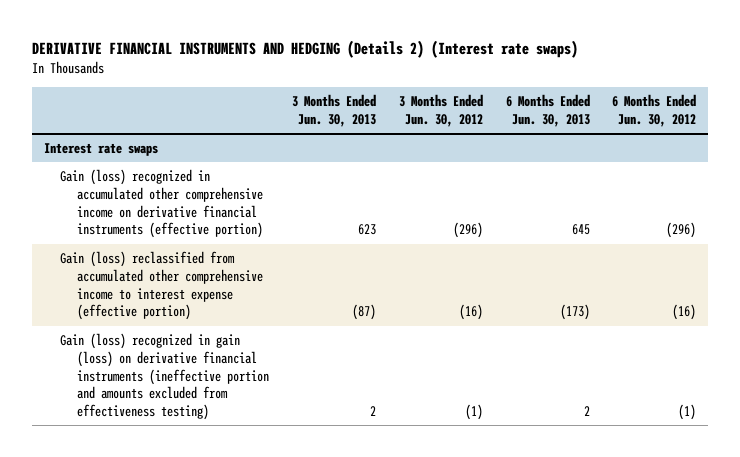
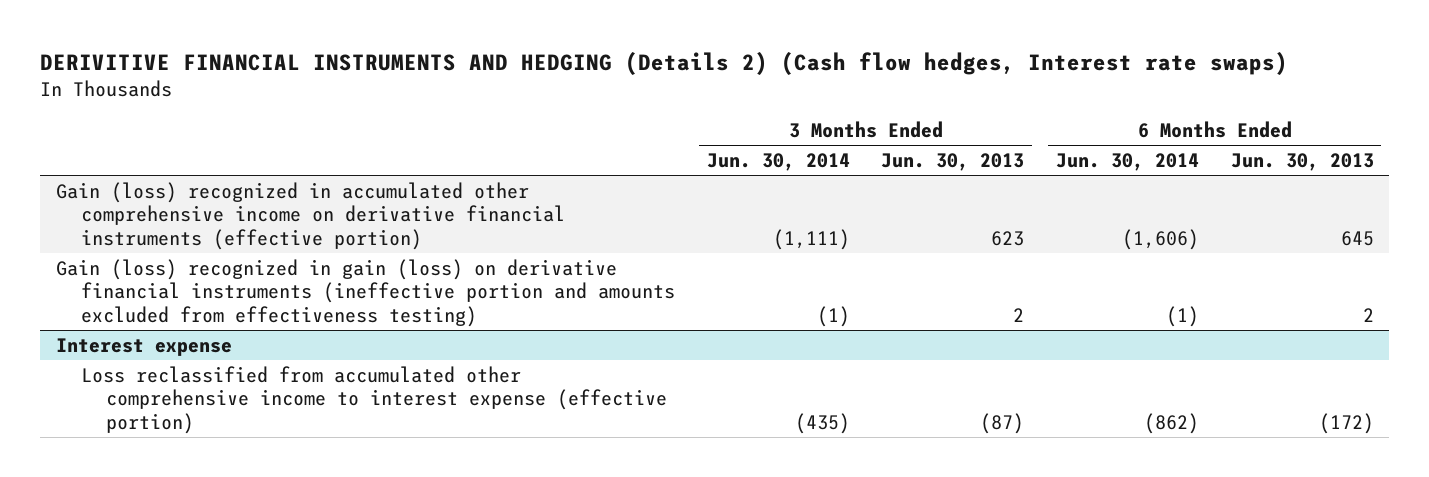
- DERIVATIVE FINANCIAL INSTRUMENTS AND HEDGING (Details 2) (Interest rate swaps)
+ DERIVITIVE FINANCIAL INSTRUMENTS AND HEDGING (Details 2) (Cash flow hedges, Interest rate swaps)
- | 3 Months Ended Jun. 30, 2013 | 3 Months Ended Jun. 30, 2012 | 6 Months Ended Jun. 30, 2013 | 6 Months Ended Jun. 30, 2012
+ | 3 Months Ended Jun. 30, 2014 | 3 Months Ended Jun. 30, 2013 | 6 Months Ended Jun. 30, 2014 | 6 Months Ended Jun. 30, 2013
- Interest rate swaps
- Gain (loss) reclassified from accumulated other comprehensive income to interest expense (effective portion) | (87) | (16) | (173) | (16)
+ Interest expense
+ Loss reclassified from accumulated other comprehensive income to interest expense (effective portion) | (435) | (87) | (862) | (172)

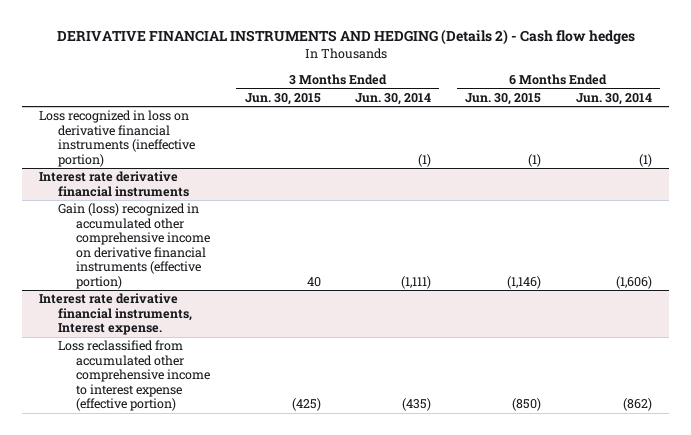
- DERIVITIVE FINANCIAL INSTRUMENTS AND HEDGING (Details 2) (Cash flow hedges, Interest rate swaps)
+ DERIVATIVE FINANCIAL INSTRUMENTS AND HEDGING (Details 2) - Cash flow hedges
- | 3 Months Ended Jun. 30, 2014 | 3 Months Ended Jun. 30, 2013 | 6 Months Ended Jun. 30, 2014 | 6 Months Ended Jun. 30, 2013
+ | 3 Months Ended Jun. 30, 2015 | 3 Months Ended Jun. 30, 2014 | 6 Months Ended Jun. 30, 2015 | 6 Months Ended Jun. 30, 2014
+ Loss recognized in loss on derivative financial instruments (ineffective portion) | | (1) | (1) | (1)
+ Interest rate derivative financial instruments
- Gain (loss) recognized in gain (loss) on derivative financial instruments (ineffective portion and amounts excluded from effectiveness testing) | (1) | 2 | (1) | 2
- Interest expense
+ Interest rate derivative financial instruments, Interest expense.

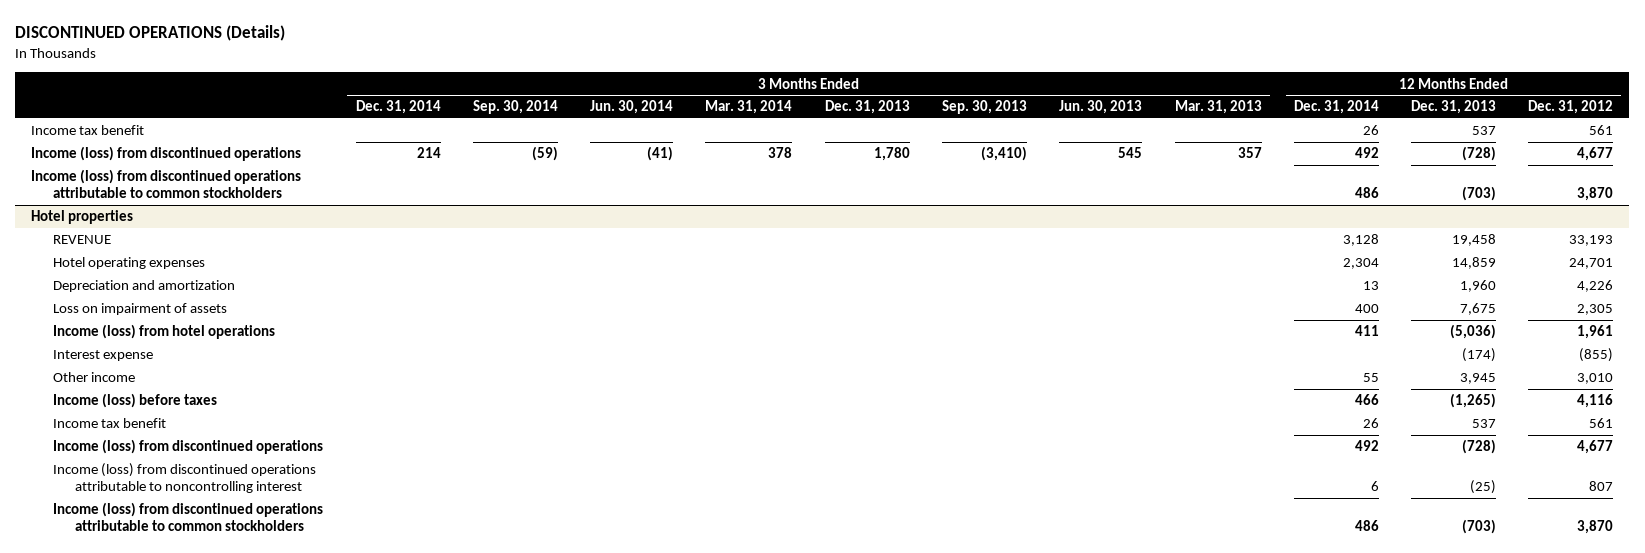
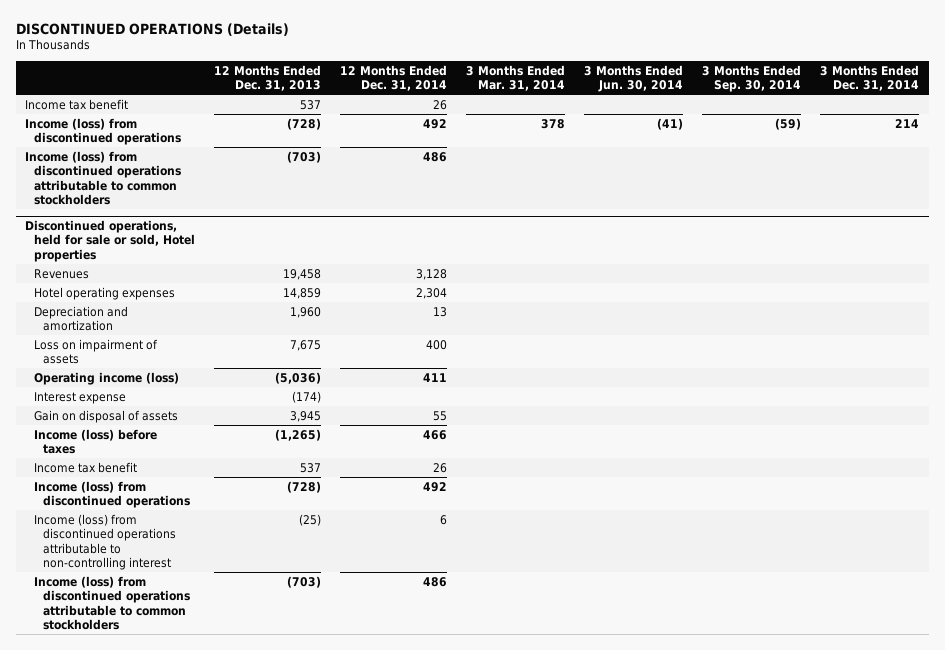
- | 3 Months Ended Dec. 31, 2014 | 3 Months Ended Sep. 30, 2014 | 3 Months Ended Jun. 30, 2014 | 3 Months Ended Mar. 31, 2014 | 3 Months Ended Dec. 31, 2013 | 3 Months Ended Sep. 30, 2013 | 3 Months Ended Jun. 30, 2013 | 3 Months Ended Mar. 31, 2013 | 12 Months Ended Dec. 31, 2014 | 12 Months Ended Dec. 31, 2013 | 12 Months Ended Dec. 31, 2012
+ | 12 Months Ended Dec. 31, 2013 | 12 Months Ended Dec. 31, 2014 | 3 Months Ended Mar. 31, 2014 | 3 Months Ended Jun. 30, 2014 | 3 Months Ended Sep. 30, 2014 | 3 Months Ended Dec. 31, 2014
- Hotel properties
- REVENUE | | | | | | | | | 3,128 | 19,458 | 33,193
+ Discontinued operations, held for sale or sold, Hotel properties
+ Revenues | 19,458 | 3,128 | | | |
- Income (loss) from hotel operations | | | | | | | | | 411 | (5,036) | 1,961
+ Operating income (loss) | (5,036) | 411 | | | |
- Other income | | | | | | | | | 55 | 3,945 | 3,010
+ Gain on disposal of assets | 3,945 | 55 | | | |
- Income (loss) from discontinued operations attributable to noncontrolling interest | | | | | | | | | 6 | (25) | 807
+ Income (loss) from discontinued operations attributable to non-controlling interest | (25) | 6 | | | |

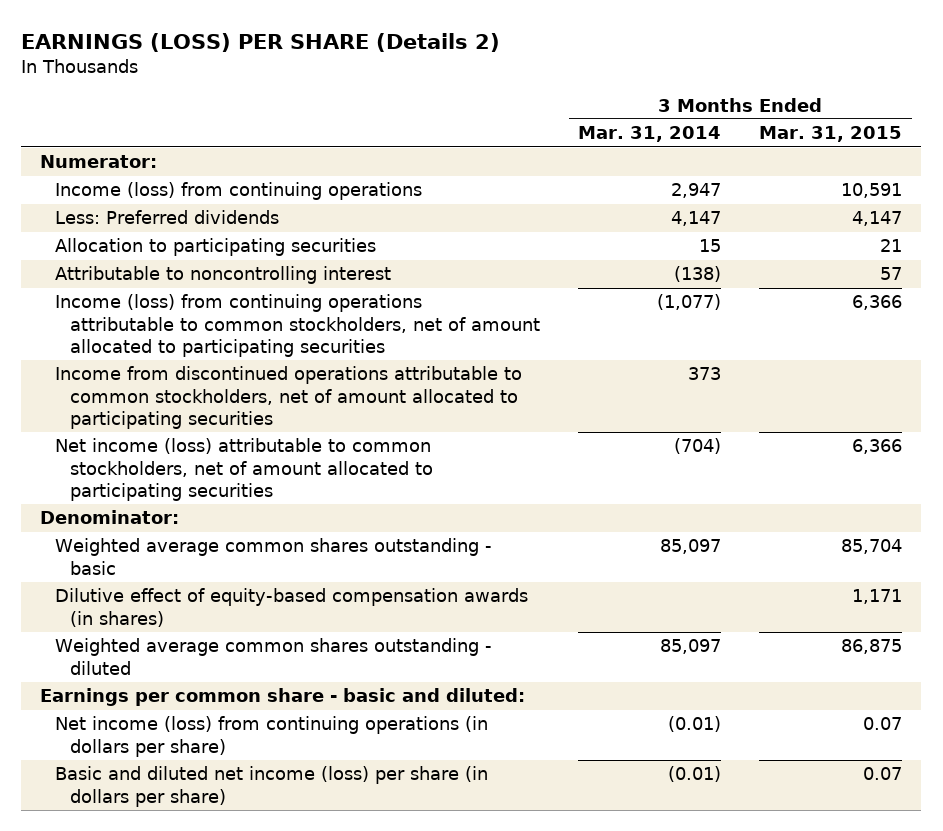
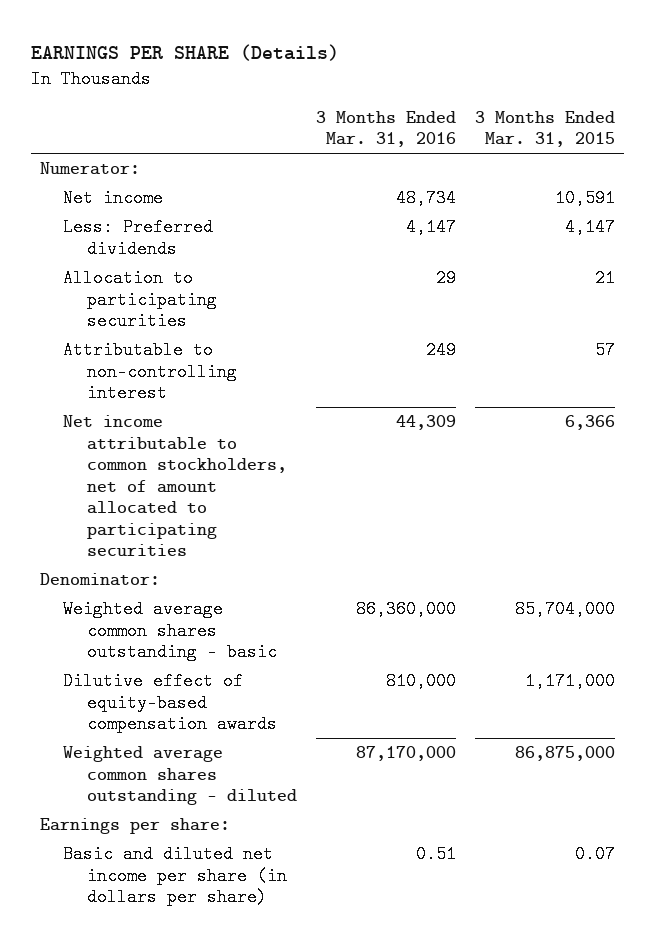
- EARNINGS (LOSS) PER SHARE (Details 2)
+ EARNINGS PER SHARE (Details)
- | 3 Months Ended Mar. 31, 2014 | 3 Months Ended Mar. 31, 2015
+ | 3 Months Ended Mar. 31, 2016 | 3 Months Ended Mar. 31, 2015
- Income (loss) from continuing operations | 2,947 | 10,591
+ Net income | 48,734 | 10,591
- Attributable to noncontrolling interest | (138) | 57
- Income (loss) from continuing operations attributable to common stockholders, net of amount allocated to participating securities | (1,077) | 6,366
- Income from discontinued operations attributable to common stockholders, net of amount allocated to participating securities | 373 |
- Net income (loss) attributable to common stockholders, net of amount allocated to participating securities | (704) | 6,366
+ Attributable to non-controlling interest | 249 | 57
+ Net income attributable to common stockholders, net of amount allocated to participating securities | 44,309 | 6,366
- Weighted average common shares outstanding - basic | 85,097 | 85,704
- Dilutive effect of equity-based compensation awards (in shares) | | 1,171
- Weighted average common shares outstanding - diluted | 85,097 | 86,875
- Earnings per common share - basic and diluted:
- Net income (loss) from continuing operations (in dollars per share) | (0.01) | 0.07
- Basic and diluted net income (loss) per share (in dollars per share) | (0.01) | 0.07
+ Weighted average common shares outstanding - basic | 86,360,000 | 85,704,000
+ Dilutive effect of equity-based compensation awards | 810,000 | 1,171,000
+ Weighted average common shares outstanding - diluted | 87,170,000 | 86,875,000
+ Earnings per share:
+ Basic and diluted net income per share (in dollars per share) | 0.51 | 0.07

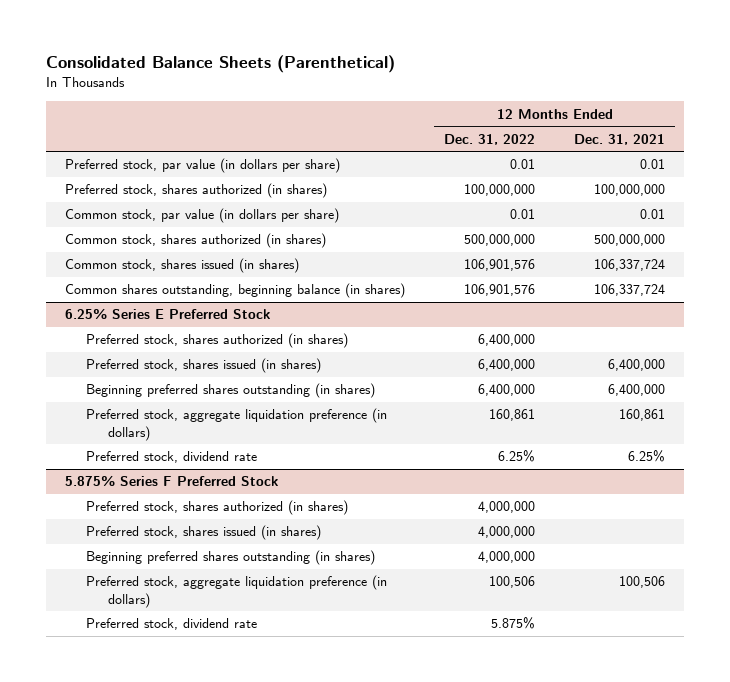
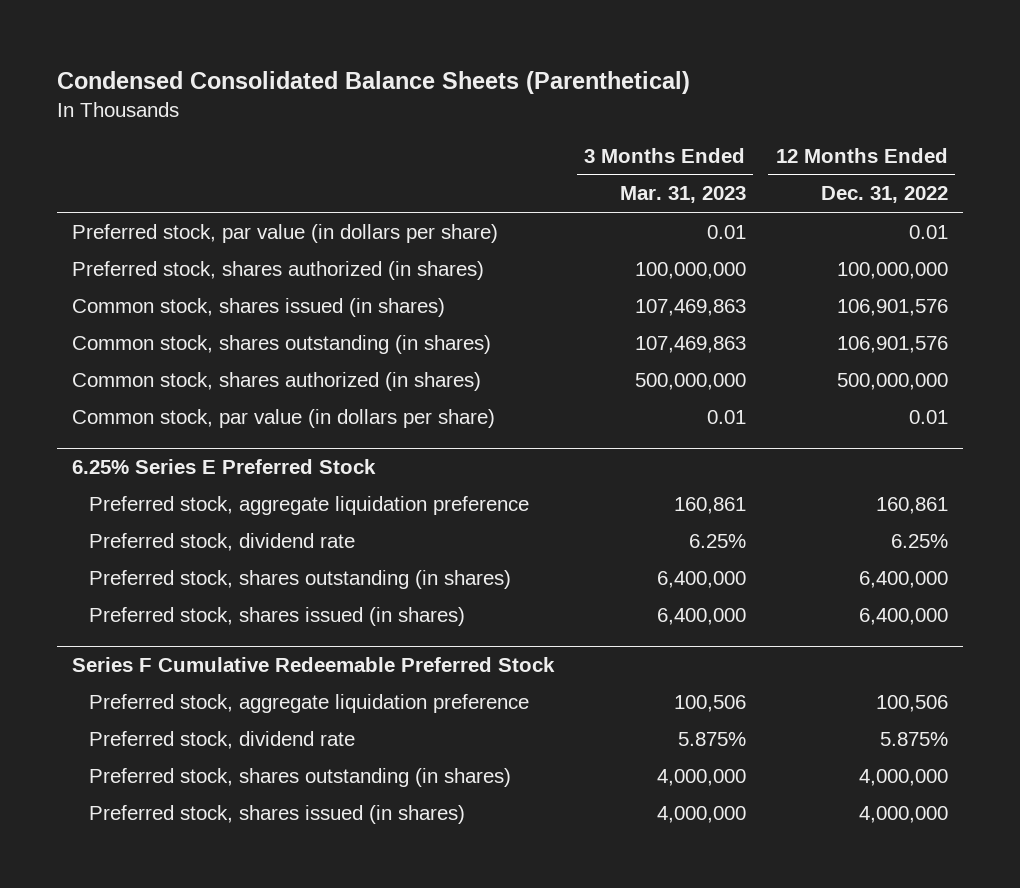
- Consolidated Balance Sheets (Parenthetical)
+ Condensed Consolidated Balance Sheets (Parenthetical)
- | 12 Months Ended Dec. 31, 2022 | 12 Months Ended Dec. 31, 2021
+ | 3 Months Ended Mar. 31, 2023 | 12 Months Ended Dec. 31, 2022
- Common shares outstanding, beginning balance (in shares) | 106,901,576 | 106,337,724
+ Common stock, shares outstanding (in shares) | 107,469,863 | 106,901,576
moved down: Common stock, shares authorized (in shares) | 500,000,000 | 500,000,000
moved down: Common stock, par value (in dollars per share) | 0.01 | 0.01
@ 6.25% Series E Preferred Stock
- Preferred stock, shares authorized (in shares) | 6,400,000 |
- Beginning preferred shares outstanding (in shares) | 6,400,000 | 6,400,000
- Preferred stock, aggregate liquidation preference (in dollars) | 160,861 | 160,861
+ Preferred stock, aggregate liquidation preference | 160,861 | 160,861
- 5.875% Series F Preferred Stock
- Preferred stock, shares authorized (in shares) | 4,000,000 |
- Preferred stock, shares issued (in shares) | 4,000,000 |
- Beginning preferred shares outstanding (in shares) | 4,000,000 |
- Preferred stock, aggregate liquidation preference (in dollars) | 100,506 | 100,506
@ 6.25% Series E Preferred Stock
+ Preferred stock, shares outstanding (in shares) | 6,400,000 | 6,400,000
moved down: Preferred stock, shares issued (in shares) | 6,400,000 | 6,400,000
+ Series F Cumulative Redeemable Preferred Stock
+ Preferred stock, aggregate liquidation preference | 100,506 | 100,506
+ Preferred stock, shares outstanding (in shares) | 4,000,000 | 4,000,000
+ Preferred stock, shares issued (in shares) | 4,000,000 | 4,000,000

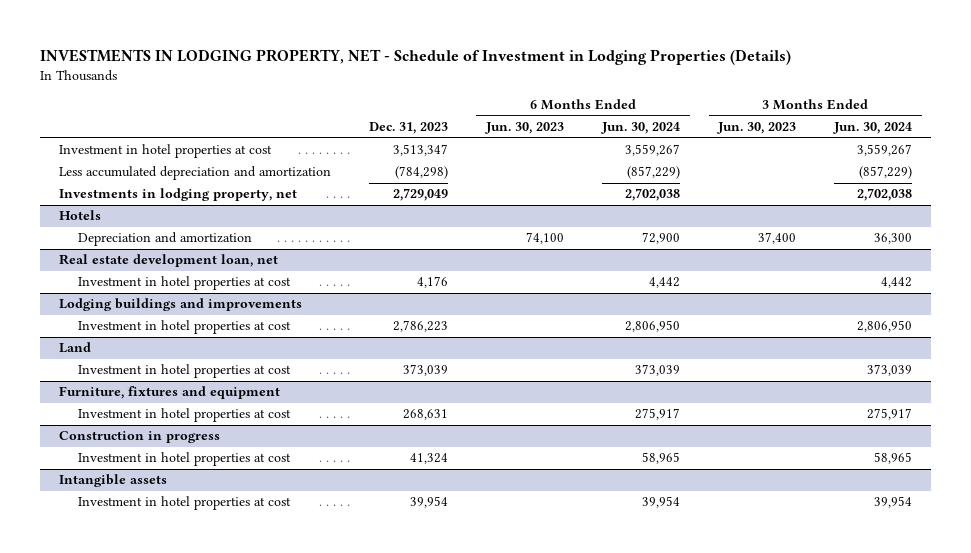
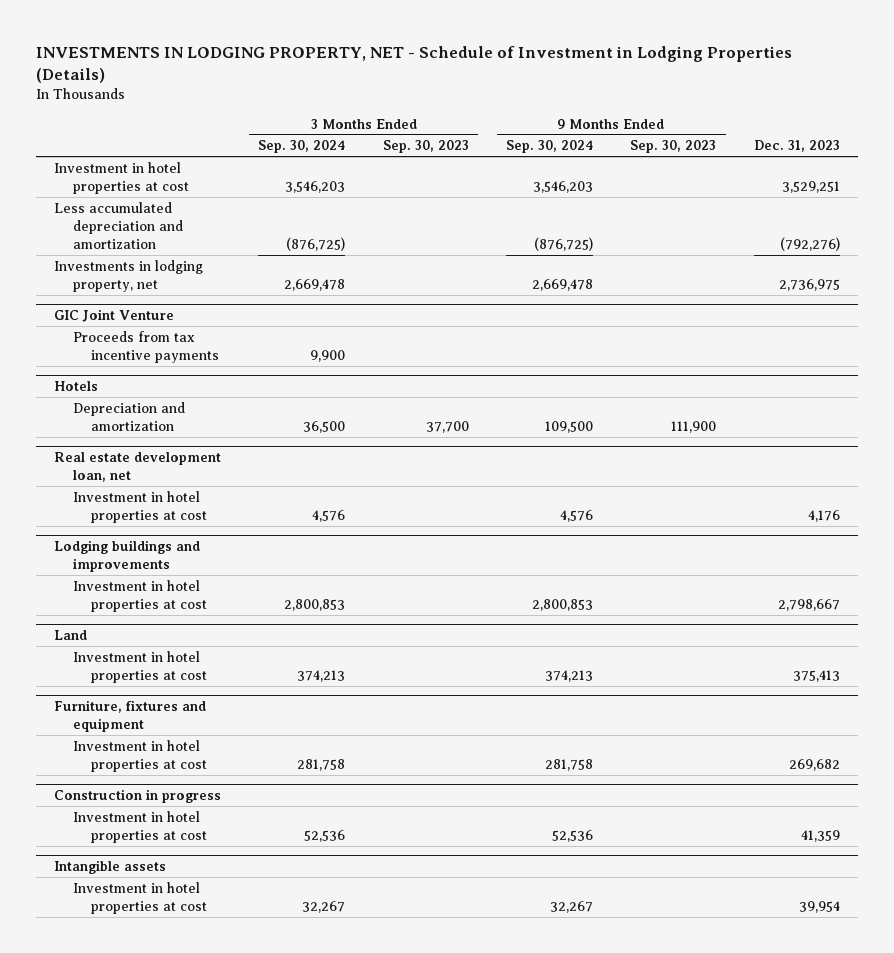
- | Dec. 31, 2023 | 6 Months Ended Jun. 30, 2023 | 6 Months Ended Jun. 30, 2024 | 3 Months Ended Jun. 30, 2023 | 3 Months Ended Jun. 30, 2024
+ | 3 Months Ended Sep. 30, 2024 | 3 Months Ended Sep. 30, 2023 | 9 Months Ended Sep. 30, 2024 | 9 Months Ended Sep. 30, 2023 | Dec. 31, 2023
- Investment in hotel properties at cost | 3,513,347 | | 3,559,267 | | 3,559,267
- Less accumulated depreciation and amortization | (784,298) | | (857,229) | | (857,229)
- Investments in lodging property, net | 2,729,049 | | 2,702,038 | | 2,702,038
+ Investment in hotel properties at cost | 3,546,203 | | 3,546,203 | | 3,529,251
+ Less accumulated depreciation and amortization | (876,725) | | (876,725) | | (792,276)
+ Investments in lodging property, net | 2,669,478 | | 2,669,478 | | 2,736,975
+ GIC Joint Venture
+ Proceeds from tax incentive payments | 9,900 | | | |
@ Lodging buildings and improvements
- Investment in hotel properties at cost | 2,786,223 | | 2,806,950 | | 2,806,950
+ Investment in hotel properties at cost | 2,800,853 | | 2,800,853 | | 2,798,667
@ Land
- Investment in hotel properties at cost | 373,039 | | 373,039 | | 373,039
+ Investment in hotel properties at cost | 374,213 | | 374,213 | | 375,413
@ Furniture, fixtures and equipment
- Investment in hotel properties at cost | 268,631 | | 275,917 | | 275,917
+ Investment in hotel properties at cost | 281,758 | | 281,758 | | 269,682
@ Construction in progress
- Investment in hotel properties at cost | 41,324 | | 58,965 | | 58,965
+ Investment in hotel properties at cost | 52,536 | | 52,536 | | 41,359

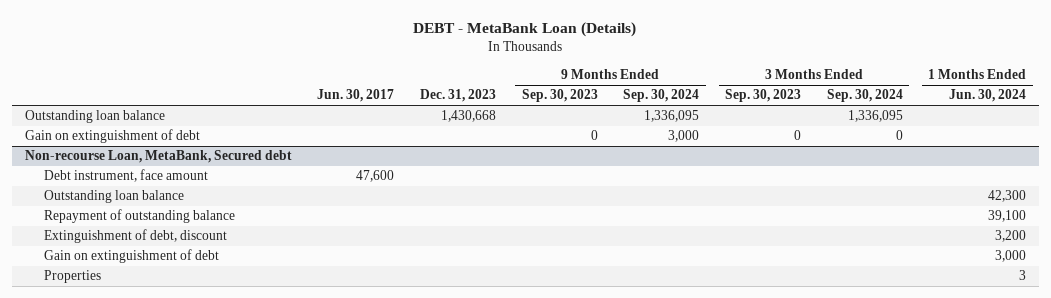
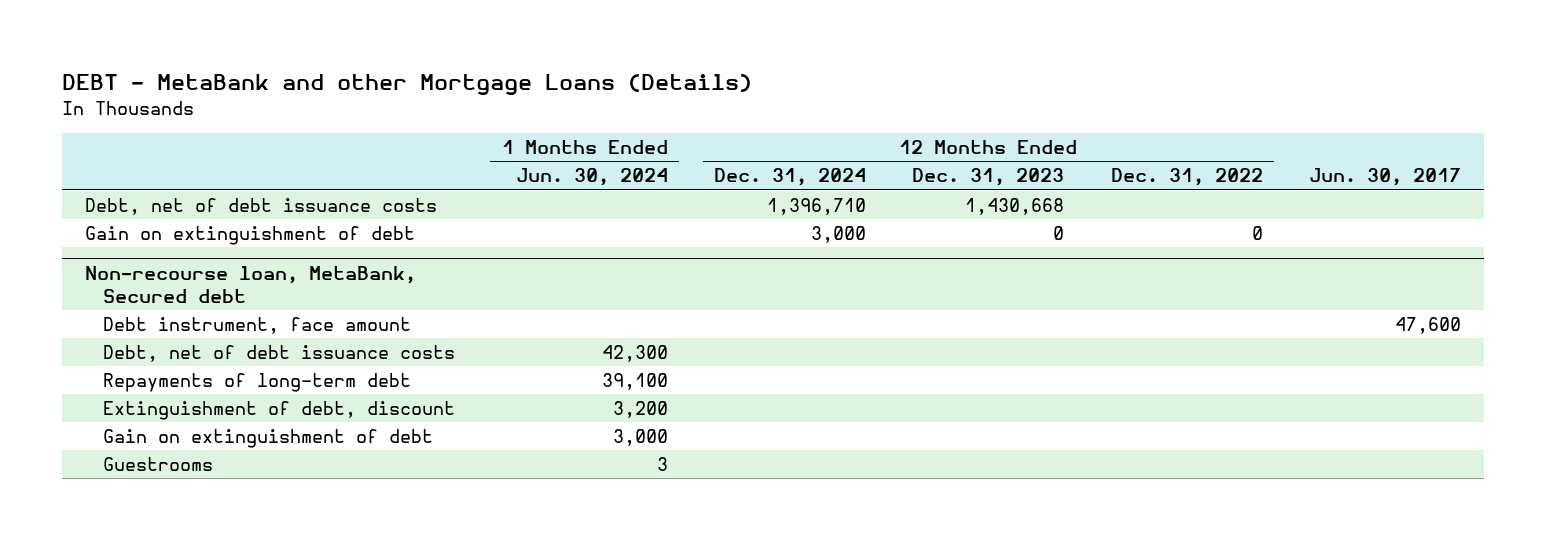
- DEBT - MetaBank Loan (Details)
+ DEBT - MetaBank and other Mortgage Loans (Details)
- | Jun. 30, 2017 | Dec. 31, 2023 | 9 Months Ended Sep. 30, 2023 | 9 Months Ended Sep. 30, 2024 | 3 Months Ended Sep. 30, 2023 | 3 Months Ended Sep. 30, 2024 | 1 Months Ended Jun. 30, 2024
+ | 1 Months Ended Jun. 30, 2024 | 12 Months Ended Dec. 31, 2024 | 12 Months Ended Dec. 31, 2023 | 12 Months Ended Dec. 31, 2022 | Jun. 30, 2017
- Outstanding loan balance | | 1,430,668 | | 1,336,095 | | 1,336,095 |
+ Debt, net of debt issuance costs | | 1,396,710 | 1,430,668 | |
- Non-recourse Loan, MetaBank, Secured debt
+ Non-recourse loan, MetaBank, Secured debt
- Outstanding loan balance | | | | | | | 42,300
- Repayment of outstanding balance | | | | | | | 39,100
+ Debt, net of debt issuance costs | 42,300 | | | |
+ Repayments of long-term debt | 39,100 | | | |
- Properties | | | | | | | 3
+ Guestrooms | 3 | | | |

